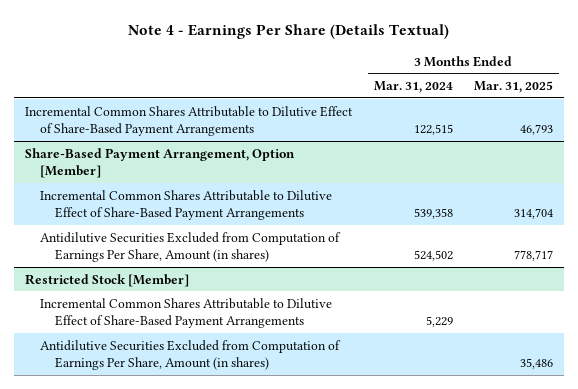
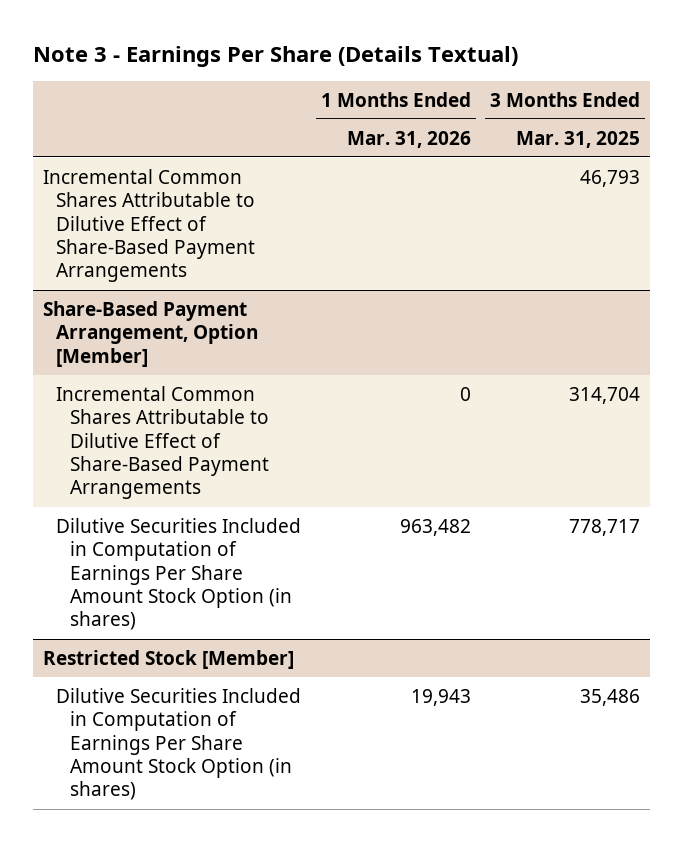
- Note 4 - Earnings Per Share (Details Textual)
+ Note 3 - Earnings Per Share (Details Textual)
- | 3 Months Ended Mar. 31, 2024 | 3 Months Ended Mar. 31, 2025
+ | 1 Months Ended Mar. 31, 2026 | 3 Months Ended Mar. 31, 2025
@ Share-Based Payment Arrangement, Option [Member]
- Antidilutive Securities Excluded from Computation of Earnings Per Share, Amount (in shares) | 524,502 | 778,717
+ Dilutive Securities Included in Computation of Earnings Per Share Amount Stock Option (in shares) | 963,482 | 778,717
@ Restricted Stock [Member]
- Incremental Common Shares Attributable to Dilutive Effect of Share-Based Payment Arrangements | 5,229 |
- Antidilutive Securities Excluded from Computation of Earnings Per Share, Amount (in shares) | | 35,486
+ Dilutive Securities Included in Computation of Earnings Per Share Amount Stock Option (in shares) | 19,943 | 35,486

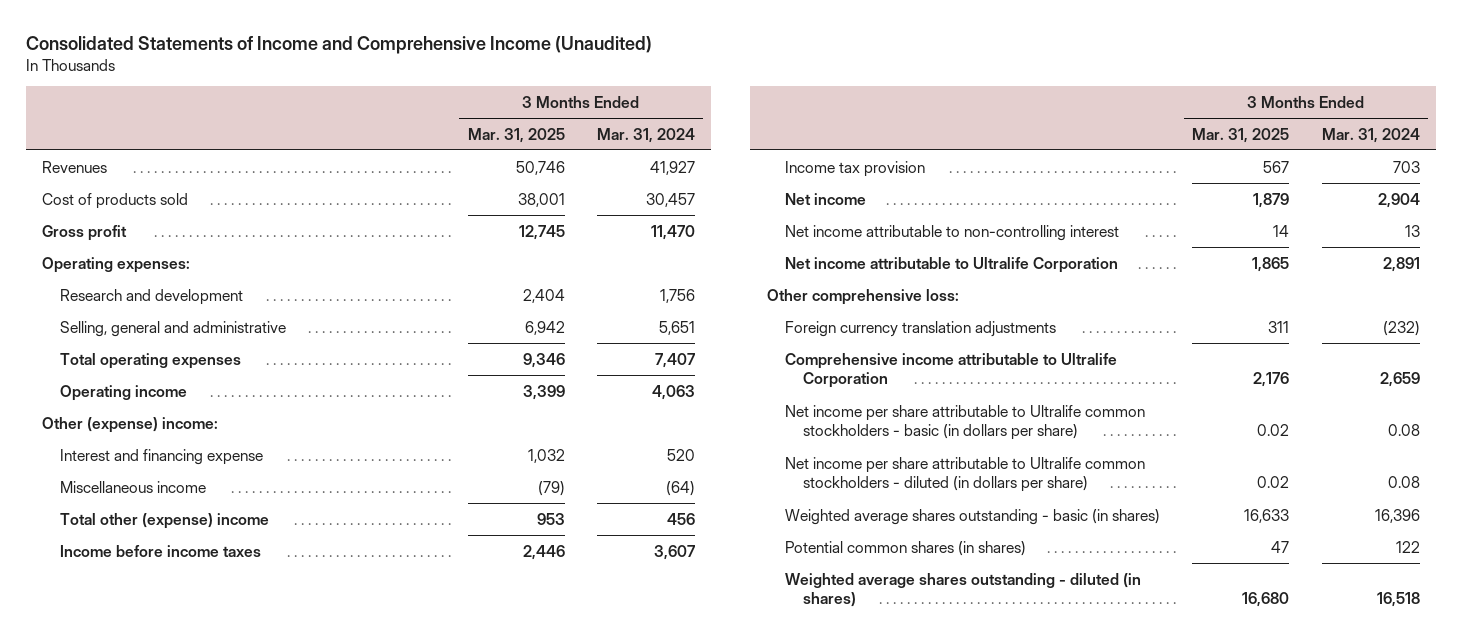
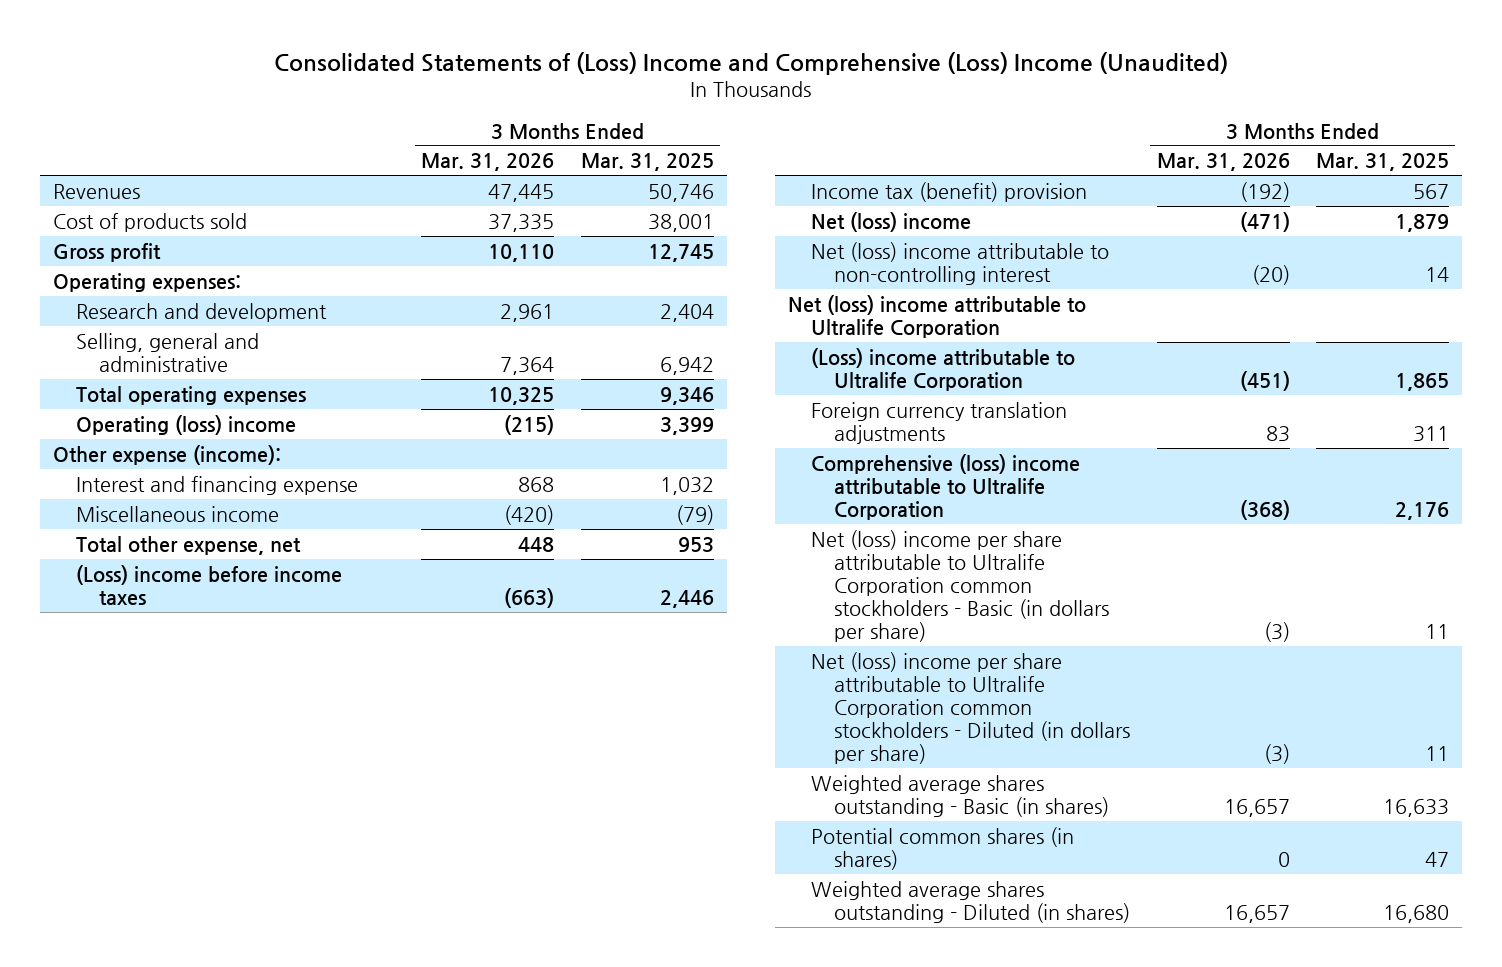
- Consolidated Statements of Income and Comprehensive Income (Unaudited)
+ Consolidated Statements of (Loss) Income and Comprehensive (Loss) Income (Unaudited)
- | 3 Months Ended Mar. 31, 2025 | 3 Months Ended Mar. 31, 2024
+ | 3 Months Ended Mar. 31, 2026 | 3 Months Ended Mar. 31, 2025
- Operating income | 3,399 | 4,063
- Other (expense) income:
+ Operating (loss) income | (215) | 3,399
+ Other expense (income):
- Total other (expense) income | 953 | 456
- Income before income taxes | 2,446 | 3,607
- Income tax provision | 567 | 703
- Net income | 1,879 | 2,904
- Net income attributable to non-controlling interest | 14 | 13
- Net income attributable to Ultralife Corporation | 1,865 | 2,891
- Other comprehensive loss:
+ Total other expense, net | 448 | 953
+ (Loss) income before income taxes | (663) | 2,446
+ Income tax (benefit) provision | (192) | 567
+ Net (loss) income | (471) | 1,879
+ Net (loss) income attributable to non-controlling interest | (20) | 14
+ Net (loss) income attributable to Ultralife Corporation
+ (Loss) income attributable to Ultralife Corporation | (451) | 1,865
- Comprehensive income attributable to Ultralife Corporation | 2,176 | 2,659
- Net income per share attributable to Ultralife common stockholders - basic (in dollars per share) | 0.02 | 0.08
- Net income per share attributable to Ultralife common stockholders - diluted (in dollars per share) | 0.02 | 0.08
- Weighted average shares outstanding - basic (in shares) | 16,633 | 16,396
+ Comprehensive (loss) income attributable to Ultralife Corporation | (368) | 2,176
+ Net (loss) income per share attributable to Ultralife Corporation common stockholders - Basic (in dollars per share) | (3) | 11
+ Net (loss) income per share attributable to Ultralife Corporation common stockholders - Diluted (in dollars per share) | (3) | 11
+ Weighted average shares outstanding - Basic (in shares) | 16,657 | 16,633
- Weighted average shares outstanding - diluted (in shares) | 16,680 | 16,518
+ Weighted average shares outstanding - Diluted (in shares) | 16,657 | 16,680

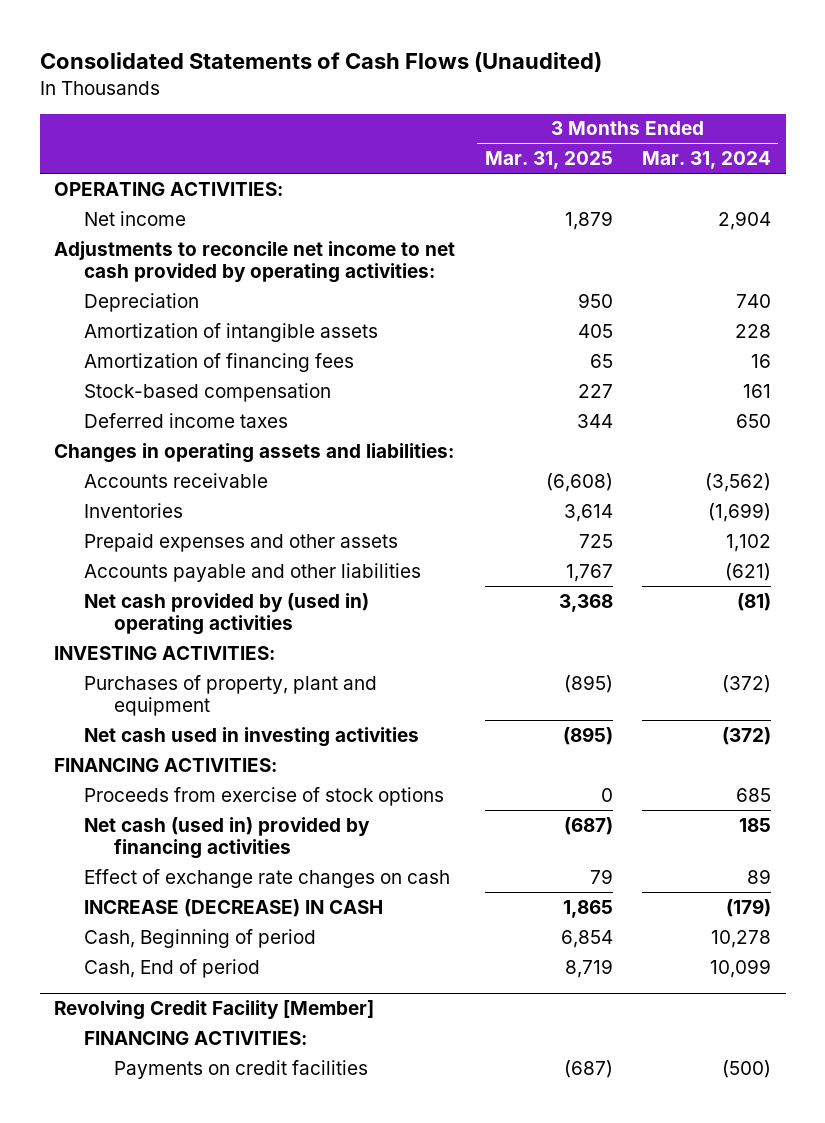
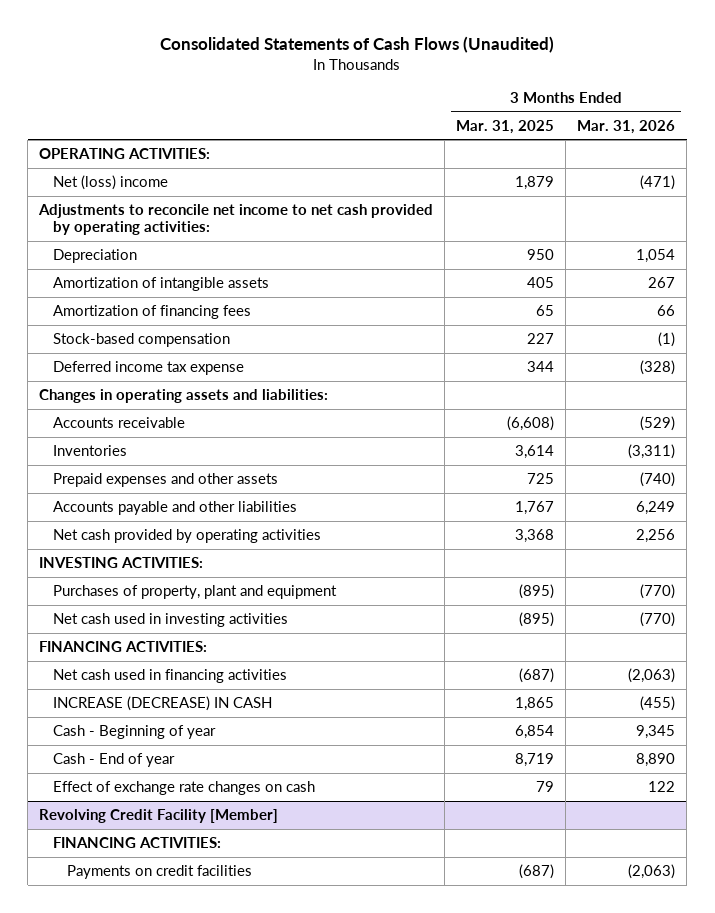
- | 3 Months Ended Mar. 31, 2025 | 3 Months Ended Mar. 31, 2024
+ | 3 Months Ended Mar. 31, 2025 | 3 Months Ended Mar. 31, 2026
- Net income | 1,879 | 2,904
+ Net (loss) income | 1,879 | (471)
- Deferred income taxes | 344 | 650
+ Deferred income tax expense | 344 | (328)
- Net cash provided by (used in) operating activities | 3,368 | (81)
+ Net cash provided by operating activities | 3,368 | 2,256
- Proceeds from exercise of stock options | 0 | 685
- Net cash (used in) provided by financing activities | (687) | 185
+ Net cash used in financing activities | (687) | (2,063)
- Cash, Beginning of period | 6,854 | 10,278
- Cash, End of period | 8,719 | 10,099
+ Cash - Beginning of year | 6,854 | 9,345
+ Cash - End of year | 8,719 | 8,890
moved down: Effect of exchange rate changes on cash | 79 | 122

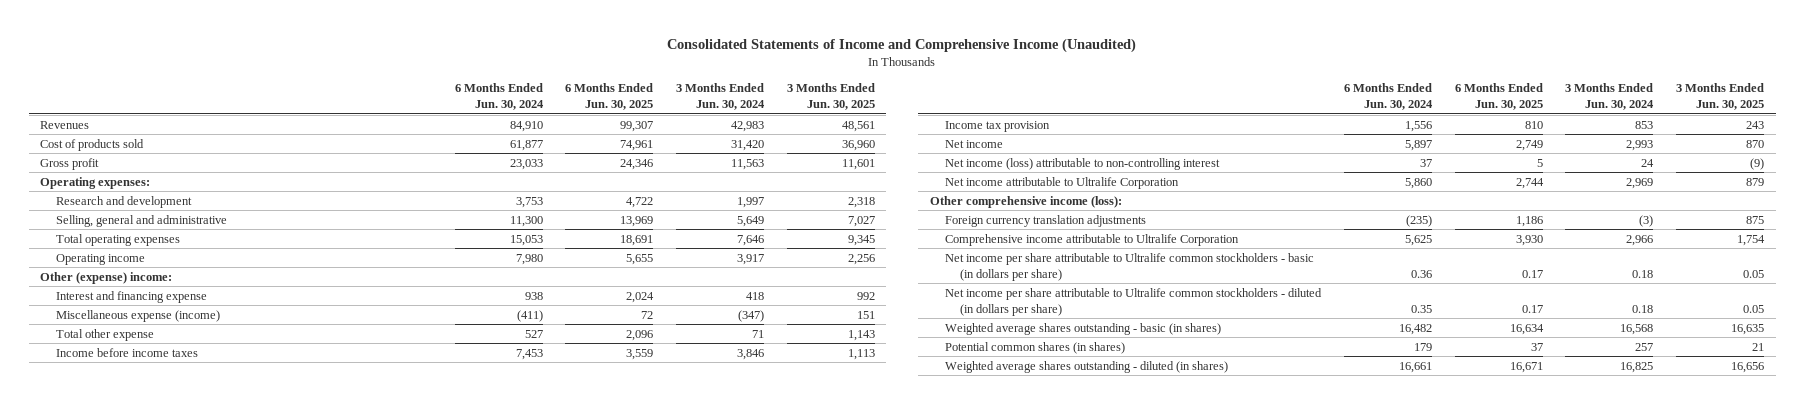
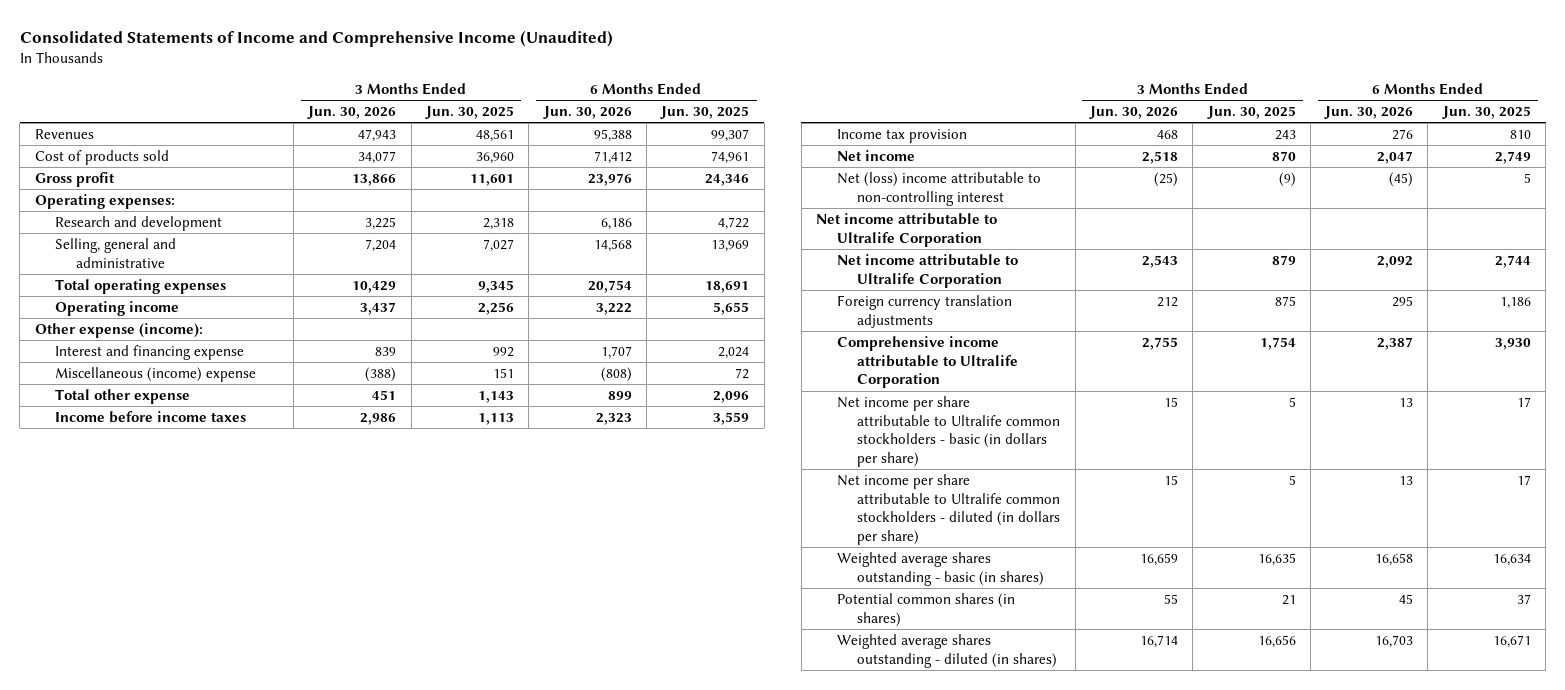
- | 6 Months Ended Jun. 30, 2024 | 6 Months Ended Jun. 30, 2025 | 3 Months Ended Jun. 30, 2024 | 3 Months Ended Jun. 30, 2025
+ | 3 Months Ended Jun. 30, 2026 | 3 Months Ended Jun. 30, 2025 | 6 Months Ended Jun. 30, 2026 | 6 Months Ended Jun. 30, 2025
- Other (expense) income:
+ Other expense (income):
- Miscellaneous expense (income) | (411) | 72 | (347) | 151
+ Miscellaneous (income) expense | (388) | 151 | (808) | 72
- Net income (loss) attributable to non-controlling interest | 37 | 5 | 24 | (9)
+ Net (loss) income attributable to non-controlling interest | (25) | (9) | (45) | 5
+ Net income attributable to Ultralife Corporation
- Other comprehensive income (loss):
- Net income per share attributable to Ultralife common stockholders - basic (in dollars per share) | 0.36 | 0.17 | 0.18 | 0.05
- Net income per share attributable to Ultralife common stockholders - diluted (in dollars per share) | 0.35 | 0.17 | 0.18 | 0.05
+ Net income per share attributable to Ultralife common stockholders - basic (in dollars per share) | 15 | 5 | 13 | 17
+ Net income per share attributable to Ultralife common stockholders - diluted (in dollars per share) | 15 | 5 | 13 | 17

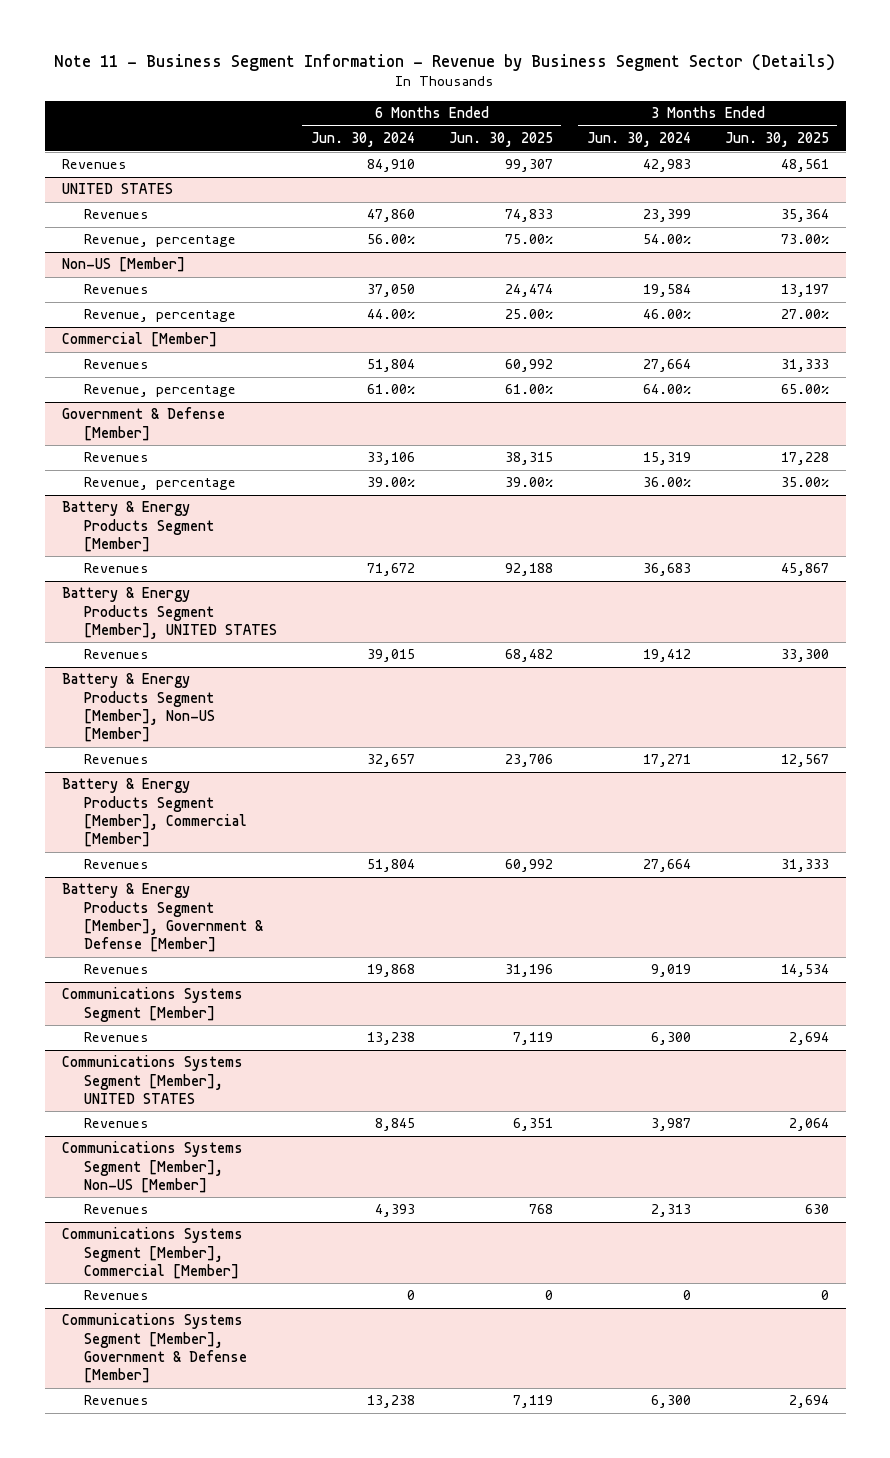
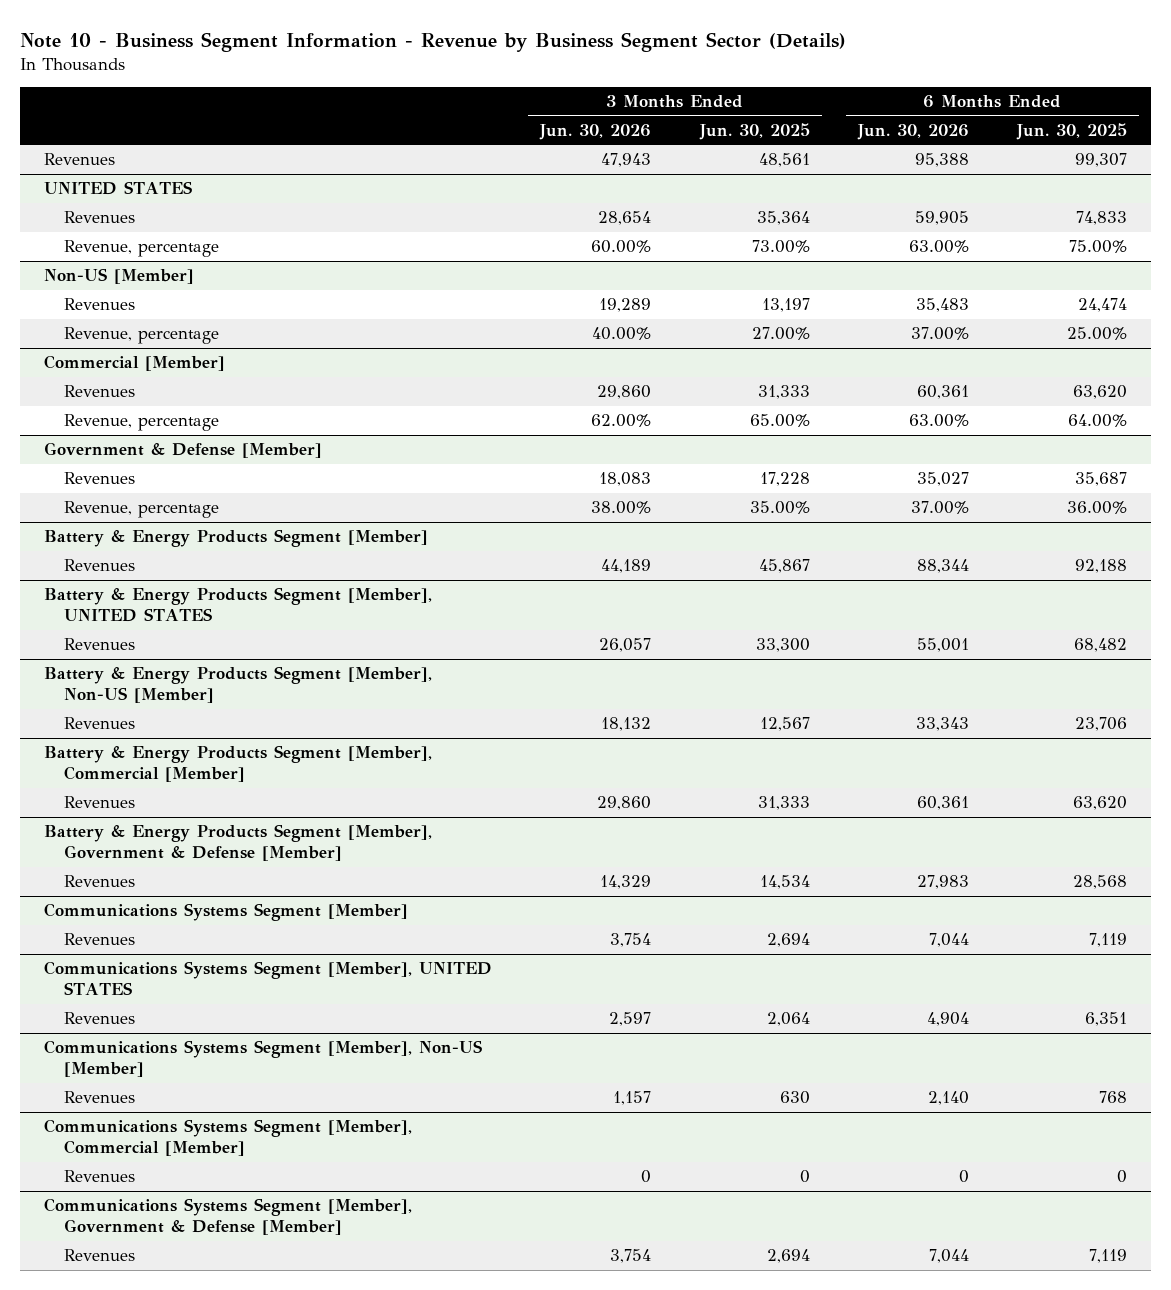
- Note 11 - Business Segment Information - Revenue by Business Segment Sector (Details)
+ Note 10 - Business Segment Information - Revenue by Business Segment Sector (Details)
- | 6 Months Ended Jun. 30, 2024 | 6 Months Ended Jun. 30, 2025 | 3 Months Ended Jun. 30, 2024 | 3 Months Ended Jun. 30, 2025
+ | 3 Months Ended Jun. 30, 2026 | 3 Months Ended Jun. 30, 2025 | 6 Months Ended Jun. 30, 2026 | 6 Months Ended Jun. 30, 2025
@ Commercial [Member]
- Revenues | 51,804 | 60,992 | 27,664 | 31,333
- Revenue, percentage | 61.00% | 61.00% | 64.00% | 65.00%
+ Revenues | 29,860 | 31,333 | 60,361 | 63,620
+ Revenue, percentage | 62.00% | 65.00% | 63.00% | 64.00%
@ Government & Defense [Member]
- Revenues | 33,106 | 38,315 | 15,319 | 17,228
- Revenue, percentage | 39.00% | 39.00% | 36.00% | 35.00%
+ Revenues | 18,083 | 17,228 | 35,027 | 35,687
+ Revenue, percentage | 38.00% | 35.00% | 37.00% | 36.00%
@ Battery & Energy Products Segment [Member], Commercial [Member]
- Revenues | 51,804 | 60,992 | 27,664 | 31,333
+ Revenues | 29,860 | 31,333 | 60,361 | 63,620
@ Battery & Energy Products Segment [Member], Government & Defense [Member]
- Revenues | 19,868 | 31,196 | 9,019 | 14,534
+ Revenues | 14,329 | 14,534 | 27,983 | 28,568

